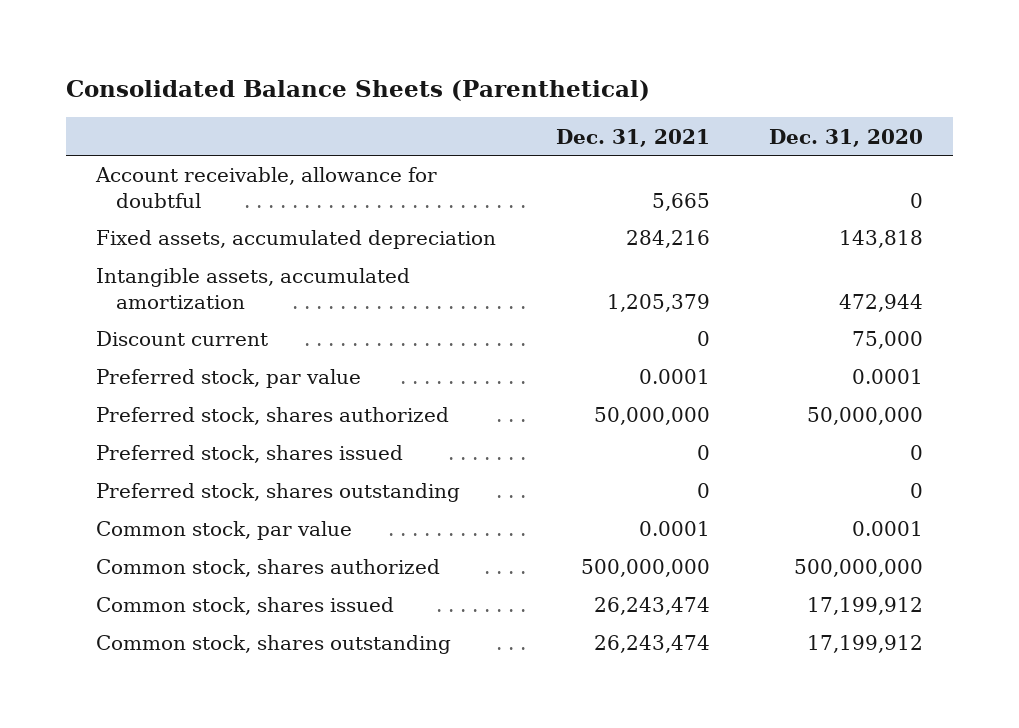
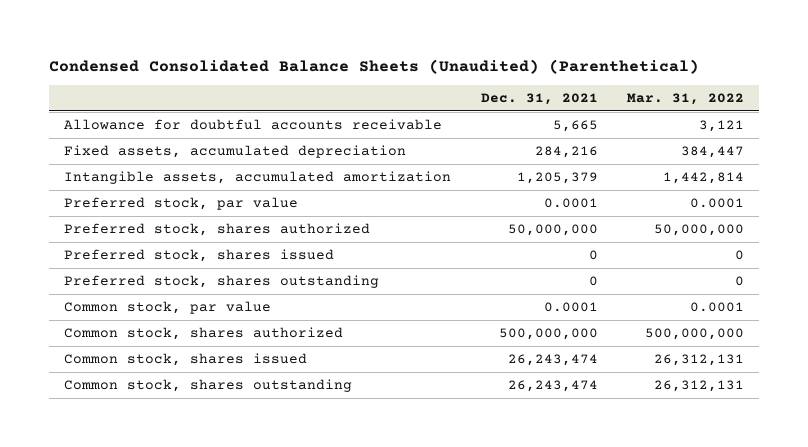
- Consolidated Balance Sheets (Parenthetical)
+ Condensed Consolidated Balance Sheets (Unaudited) (Parenthetical)
- | Dec. 31, 2021 | Dec. 31, 2020
+ | Dec. 31, 2021 | Mar. 31, 2022
- Account receivable, allowance for doubtful | 5,665 | 0
+ Allowance for doubtful accounts receivable | 5,665 | 3,121
- Discount current | 0 | 75,000

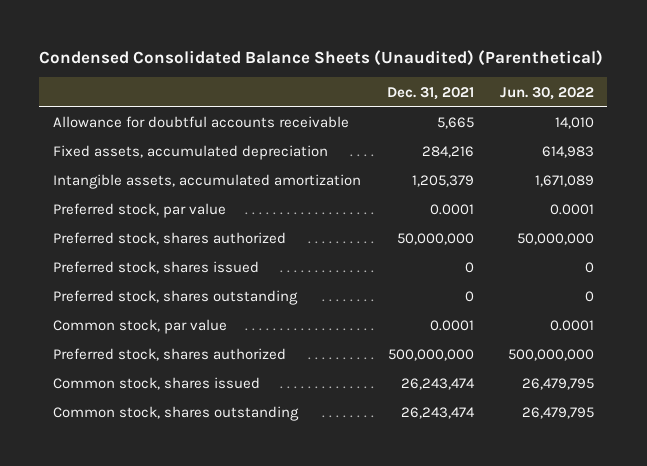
- | Dec. 31, 2021 | Mar. 31, 2022
+ | Dec. 31, 2021 | Jun. 30, 2022
- Common stock, shares authorized | 500,000,000 | 500,000,000
+ Preferred stock, shares authorized | 500,000,000 | 500,000,000

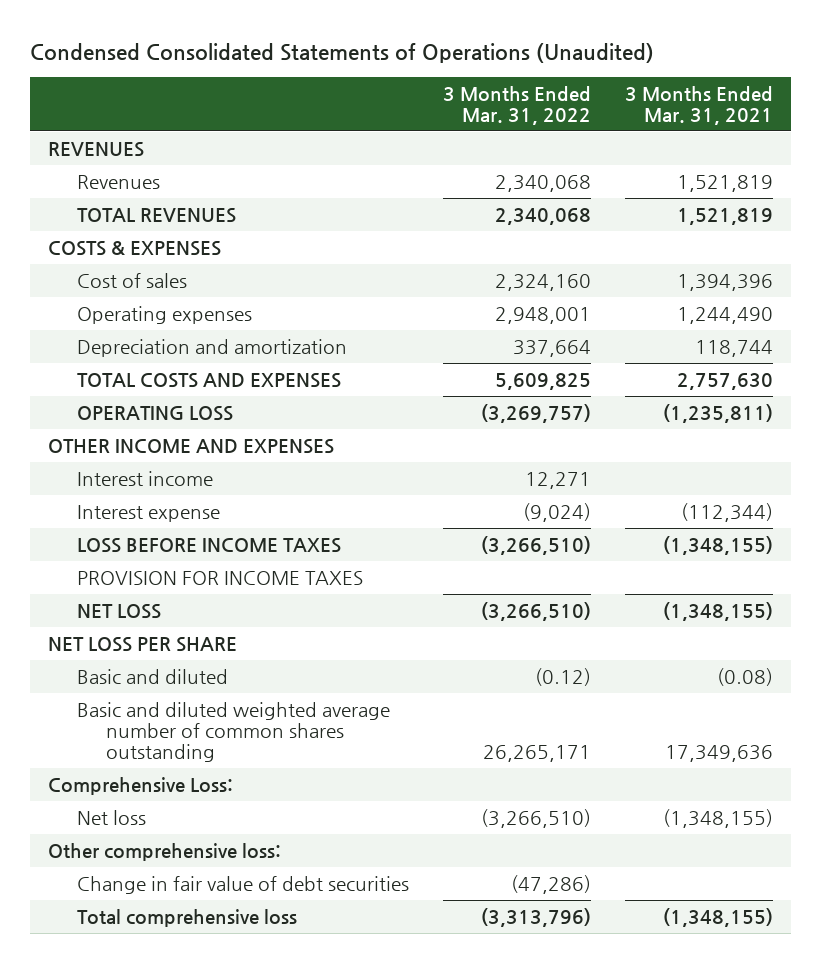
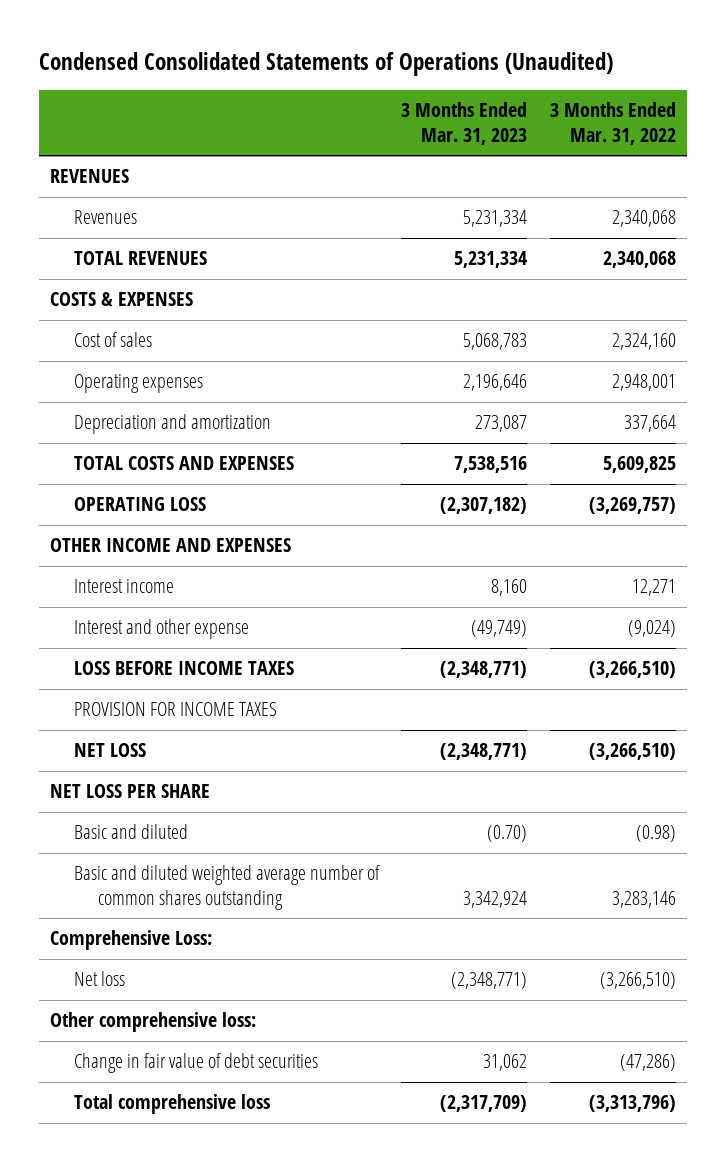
- | 3 Months Ended Mar. 31, 2022 | 3 Months Ended Mar. 31, 2021
+ | 3 Months Ended Mar. 31, 2023 | 3 Months Ended Mar. 31, 2022
- Interest expense | (9,024) | (112,344)
+ Interest and other expense | (49,749) | (9,024)
- Basic and diluted | (0.12) | (0.08)
- Basic and diluted weighted average number of common shares outstanding | 26,265,171 | 17,349,636
+ Basic and diluted | (0.70) | (0.98)
+ Basic and diluted weighted average number of common shares outstanding | 3,342,924 | 3,283,146

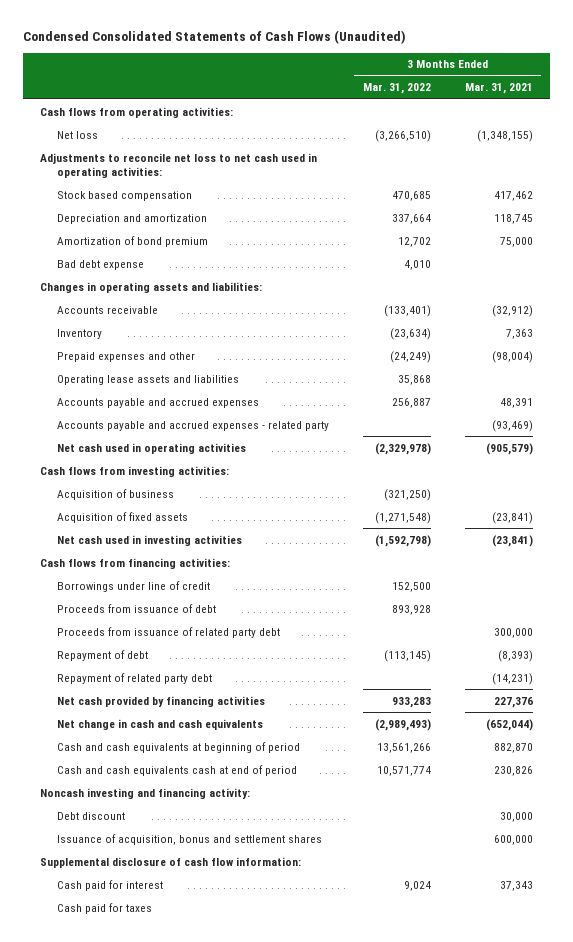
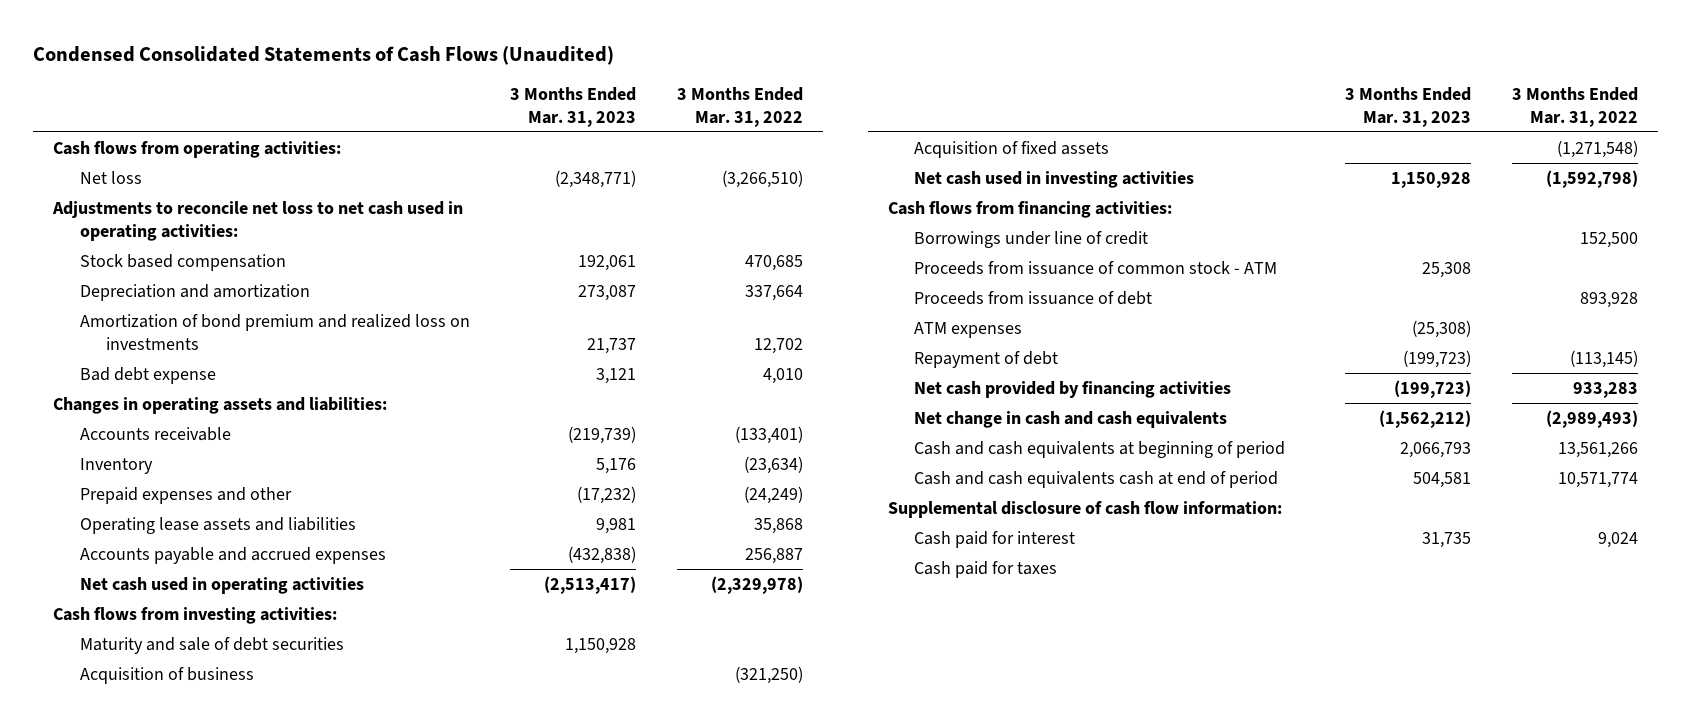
- | 3 Months Ended Mar. 31, 2022 | 3 Months Ended Mar. 31, 2021
+ | 3 Months Ended Mar. 31, 2023 | 3 Months Ended Mar. 31, 2022
- Amortization of bond premium | 12,702 | 75,000
+ Amortization of bond premium and realized loss on investments | 21,737 | 12,702
- Accounts payable and accrued expenses - related party | | (93,469)
+ Maturity and sale of debt securities | 1,150,928 |
+ Proceeds from issuance of common stock - ATM | 25,308 |
- Proceeds from issuance of related party debt | | 300,000
+ ATM expenses | (25,308) |
- Repayment of related party debt | | (14,231)
- Noncash investing and financing activity:
- Debt discount | | 30,000
- Issuance of acquisition, bonus and settlement shares | | 600,000

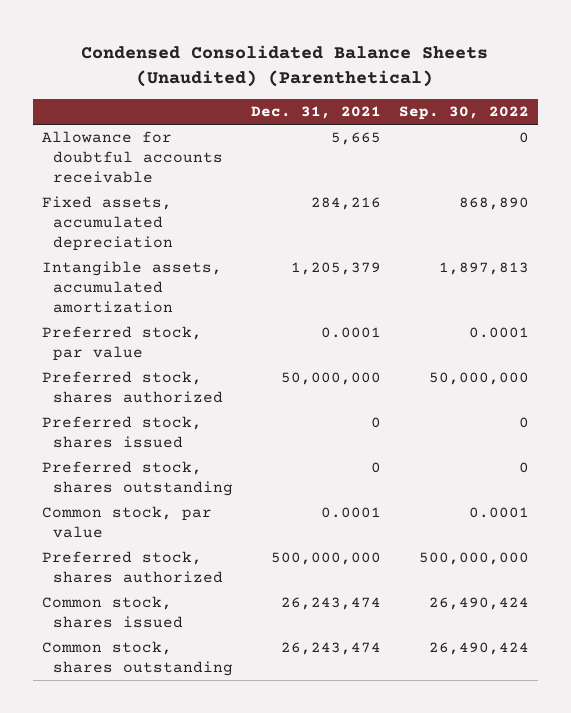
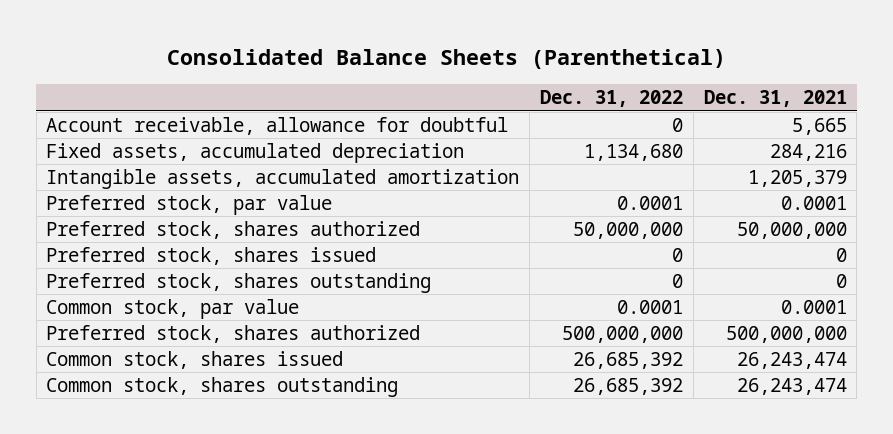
- Condensed Consolidated Balance Sheets (Unaudited) (Parenthetical)
+ Consolidated Balance Sheets (Parenthetical)
- | Dec. 31, 2021 | Sep. 30, 2022
+ | Dec. 31, 2022 | Dec. 31, 2021
- Allowance for doubtful accounts receivable | 5,665 | 0
+ Account receivable, allowance for doubtful | 0 | 5,665

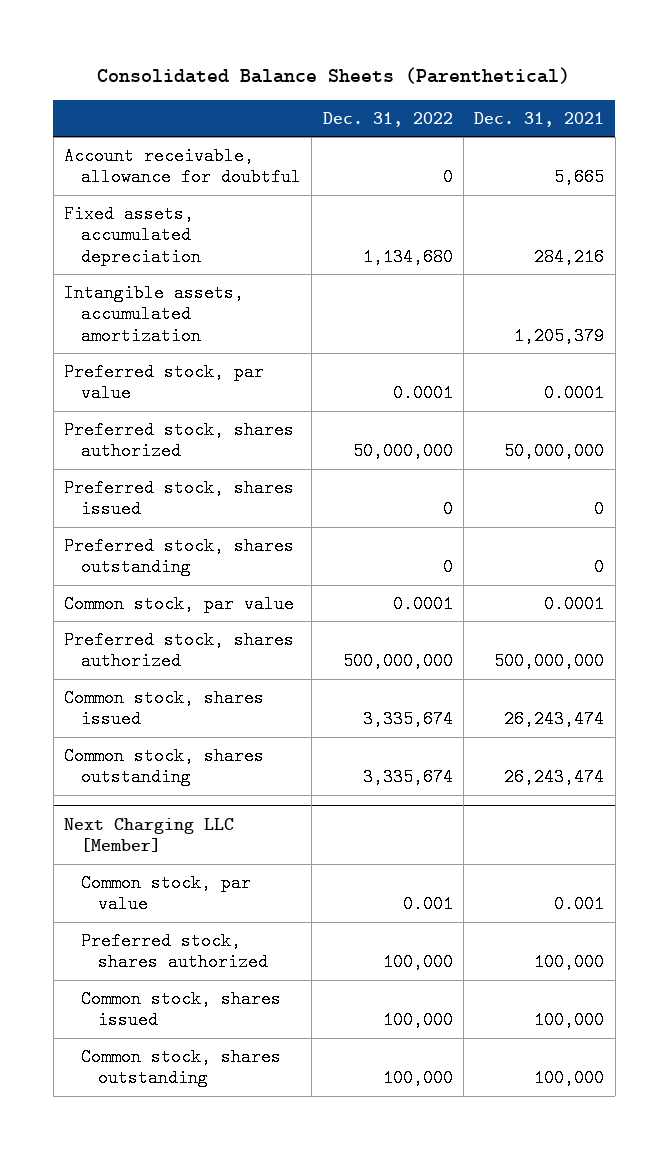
- Common stock, shares issued | 26,685,392 | 26,243,474
- Common stock, shares outstanding | 26,685,392 | 26,243,474
+ Common stock, shares issued | 3,335,674 | 26,243,474
+ Common stock, shares outstanding | 3,335,674 | 26,243,474
+ Next Charging LLC [Member]
+ Common stock, par value | 0.001 | 0.001
+ Preferred stock, shares authorized | 100,000 | 100,000
+ Common stock, shares issued | 100,000 | 100,000
+ Common stock, shares outstanding | 100,000 | 100,000

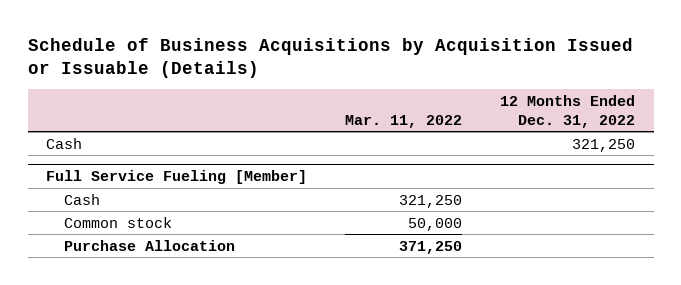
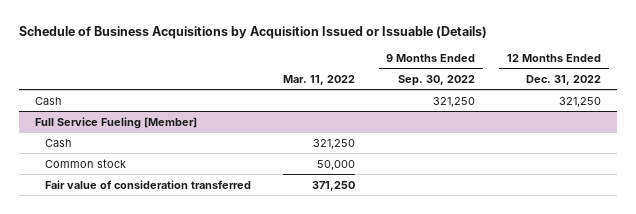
- | Mar. 11, 2022 | 12 Months Ended Dec. 31, 2022
+ | Mar. 11, 2022 | 9 Months Ended Sep. 30, 2022 | 12 Months Ended Dec. 31, 2022
@ Full Service Fueling [Member]
- Purchase Allocation | 371,250 |
+ Fair value of consideration transferred | 371,250 | |

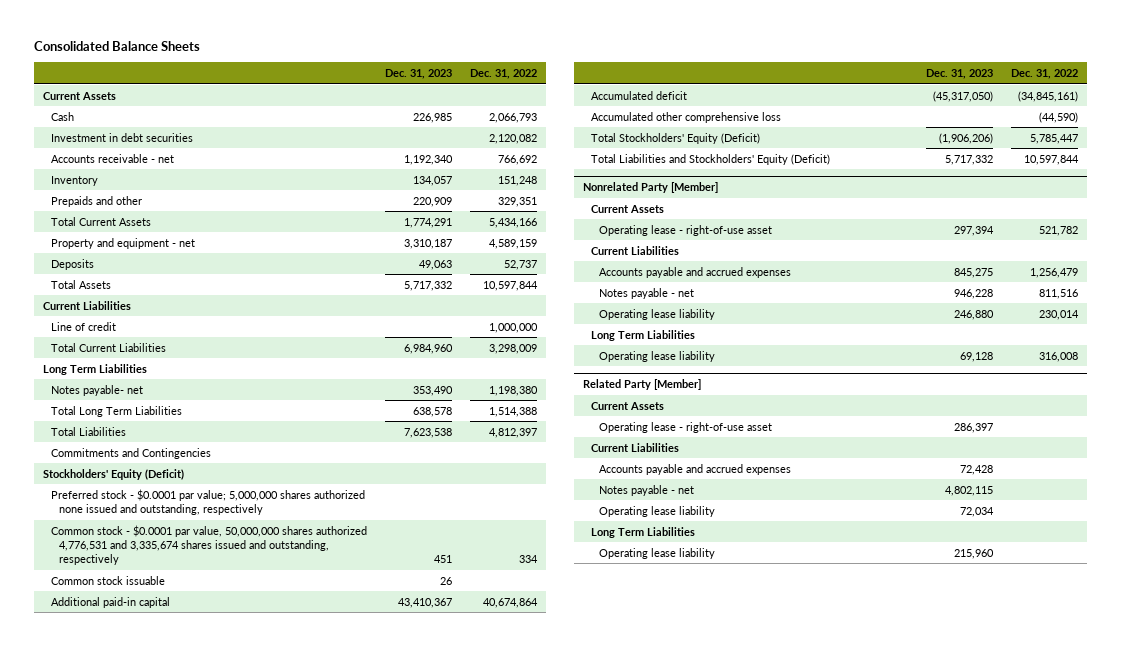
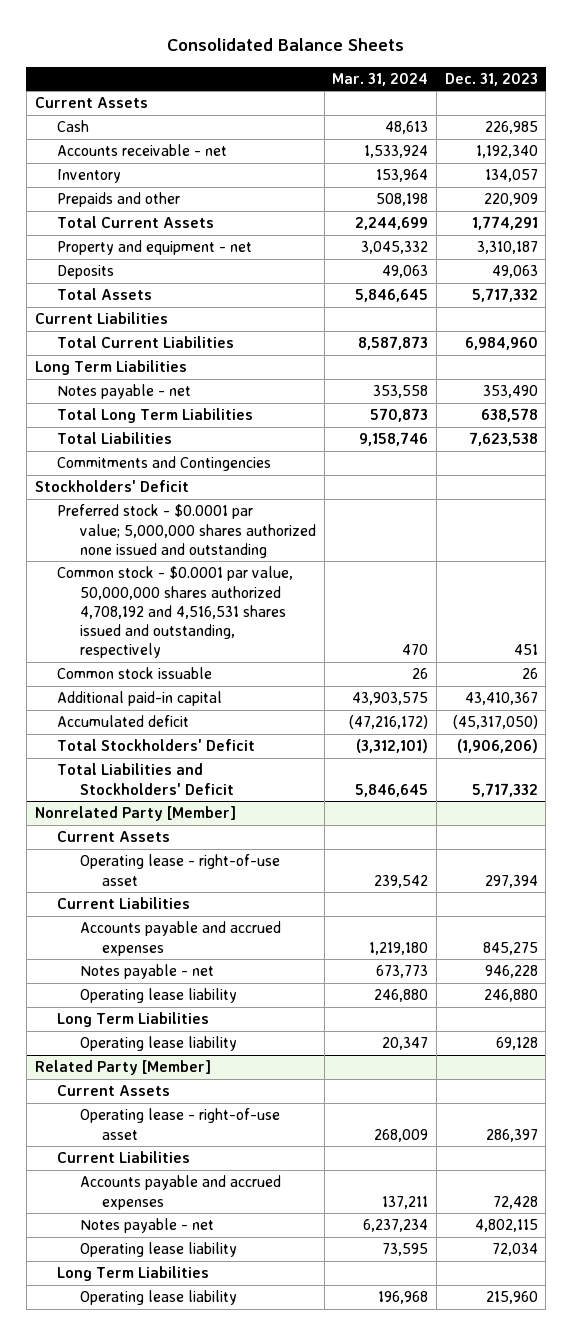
- | Dec. 31, 2023 | Dec. 31, 2022
+ | Mar. 31, 2024 | Dec. 31, 2023
- Investment in debt securities | | 2,120,082
- Line of credit | | 1,000,000
- Notes payable- net | 353,490 | 1,198,380
+ Notes payable - net | 353,558 | 353,490
- Stockholders' Equity (Deficit)
- Preferred stock - $0.0001 par value; 5,000,000 shares authorized none issued and outstanding, respectively
- Common stock - $0.0001 par value, 50,000,000 shares authorized 4,776,531 and 3,335,674 shares issued and outstanding, respectively | 451 | 334
+ Stockholders' Deficit
+ Preferred stock - $0.0001 par value; 5,000,000 shares authorized none issued and outstanding
+ Common stock - $0.0001 par value, 50,000,000 shares authorized 4,708,192 and 4,516,531 shares issued and outstanding, respectively | 470 | 451
- Accumulated other comprehensive loss | | (44,590)
- Total Stockholders' Equity (Deficit) | (1,906,206) | 5,785,447
- Total Liabilities and Stockholders' Equity (Deficit) | 5,717,332 | 10,597,844
+ Total Stockholders' Deficit | (3,312,101) | (1,906,206)
+ Total Liabilities and Stockholders' Deficit | 5,846,645 | 5,717,332

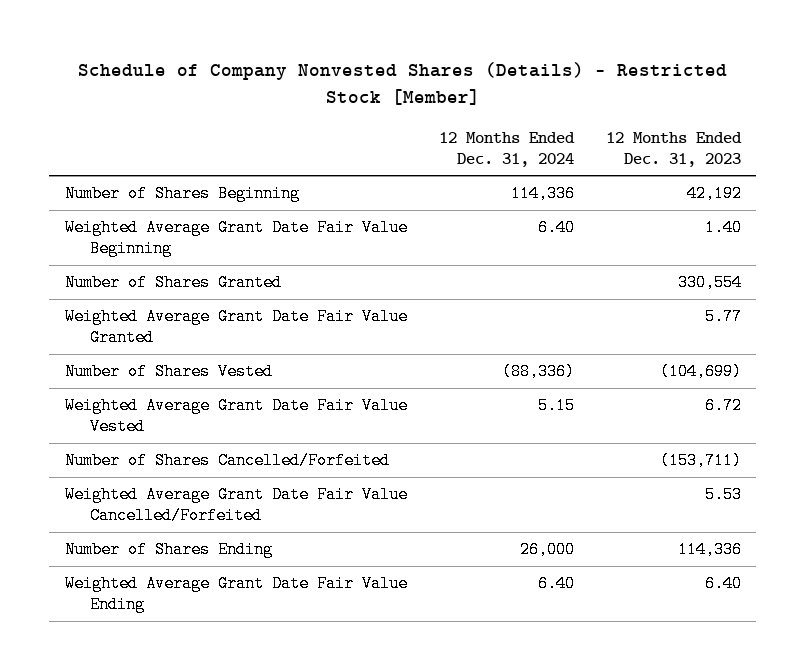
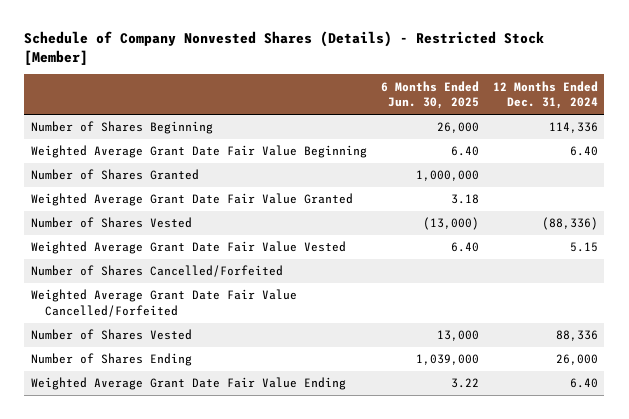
- | 12 Months Ended Dec. 31, 2024 | 12 Months Ended Dec. 31, 2023
+ | 6 Months Ended Jun. 30, 2025 | 12 Months Ended Dec. 31, 2024
+ Number of Shares Vested | 13,000 | 88,336

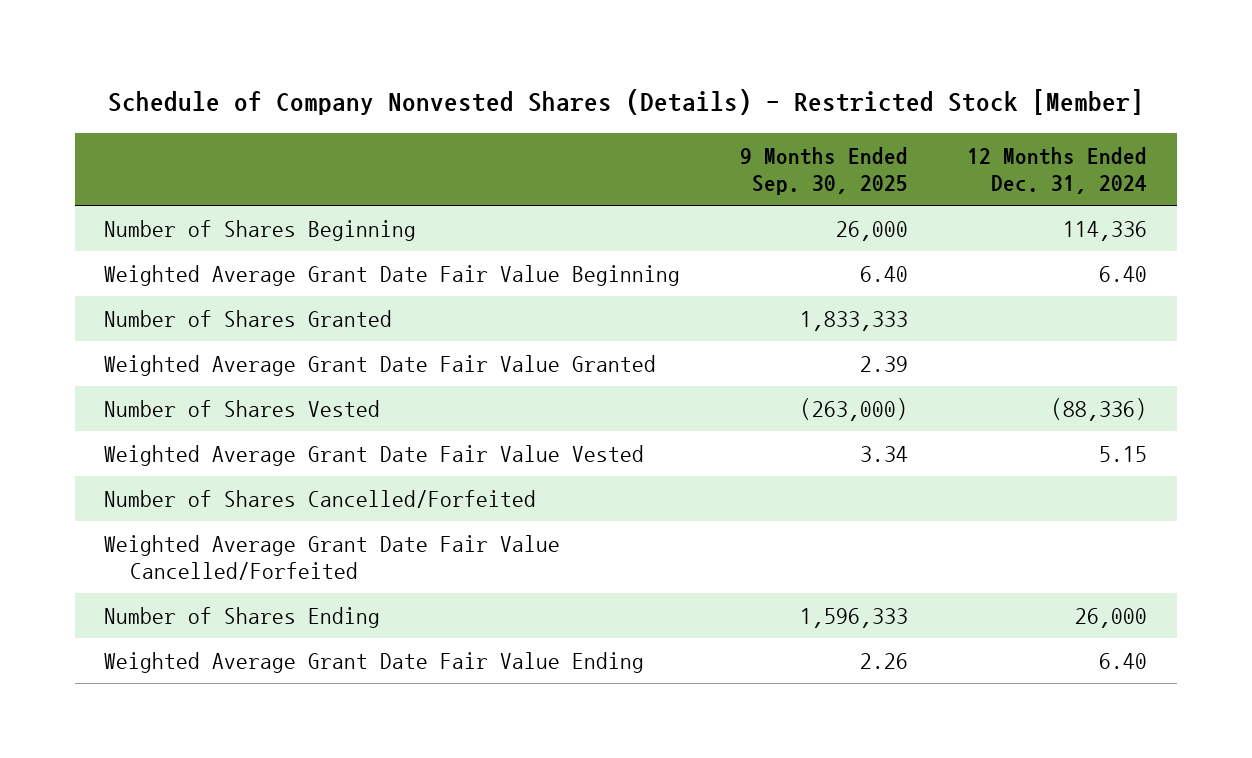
- | 6 Months Ended Jun. 30, 2025 | 12 Months Ended Dec. 31, 2024
+ | 9 Months Ended Sep. 30, 2025 | 12 Months Ended Dec. 31, 2024
- Number of Shares Vested | 13,000 | 88,336

